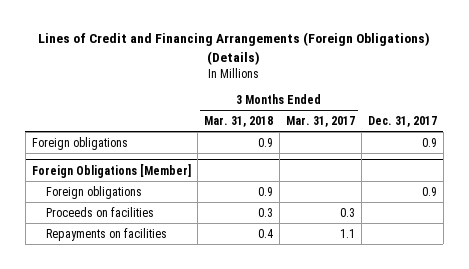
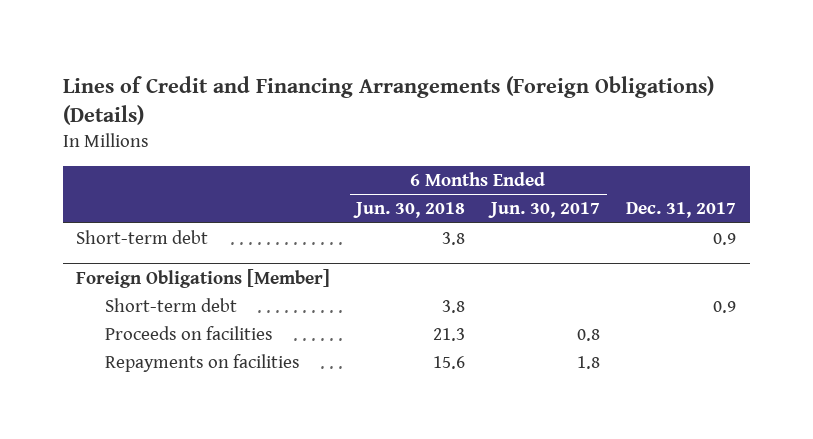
- | 3 Months Ended Mar. 31, 2018 | 3 Months Ended Mar. 31, 2017 | Dec. 31, 2017
+ | 6 Months Ended Jun. 30, 2018 | 6 Months Ended Jun. 30, 2017 | Dec. 31, 2017
- Foreign obligations | 0.9 | | 0.9
+ Short-term debt | 3.8 | | 0.9
@ Foreign Obligations [Member]
- Foreign obligations | 0.9 | | 0.9
+ Short-term debt | 3.8 | | 0.9

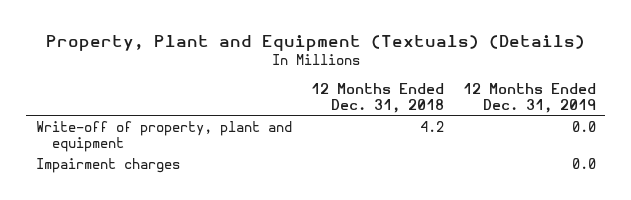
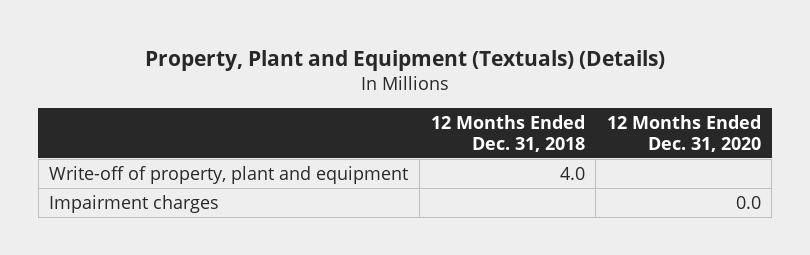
- | 12 Months Ended Dec. 31, 2018 | 12 Months Ended Dec. 31, 2019
+ | 12 Months Ended Dec. 31, 2018 | 12 Months Ended Dec. 31, 2020
- Write-off of property, plant and equipment | 4.2 | 0.0
+ Write-off of property, plant and equipment | 4.0 |

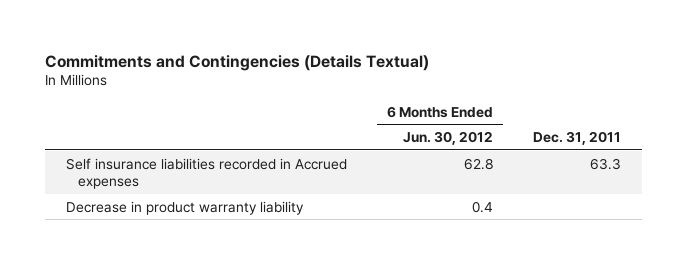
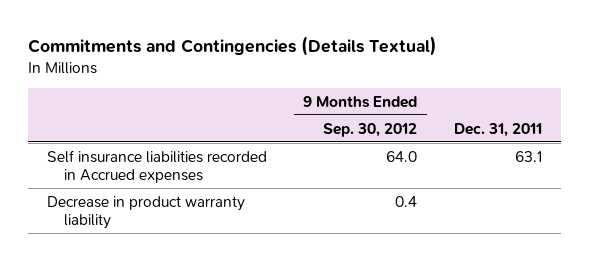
- | 6 Months Ended Jun. 30, 2012 | Dec. 31, 2011
+ | 9 Months Ended Sep. 30, 2012 | Dec. 31, 2011
- Self insurance liabilities recorded in Accrued expenses | 62.8 | 63.3
+ Self insurance liabilities recorded in Accrued expenses | 64.0 | 63.1

